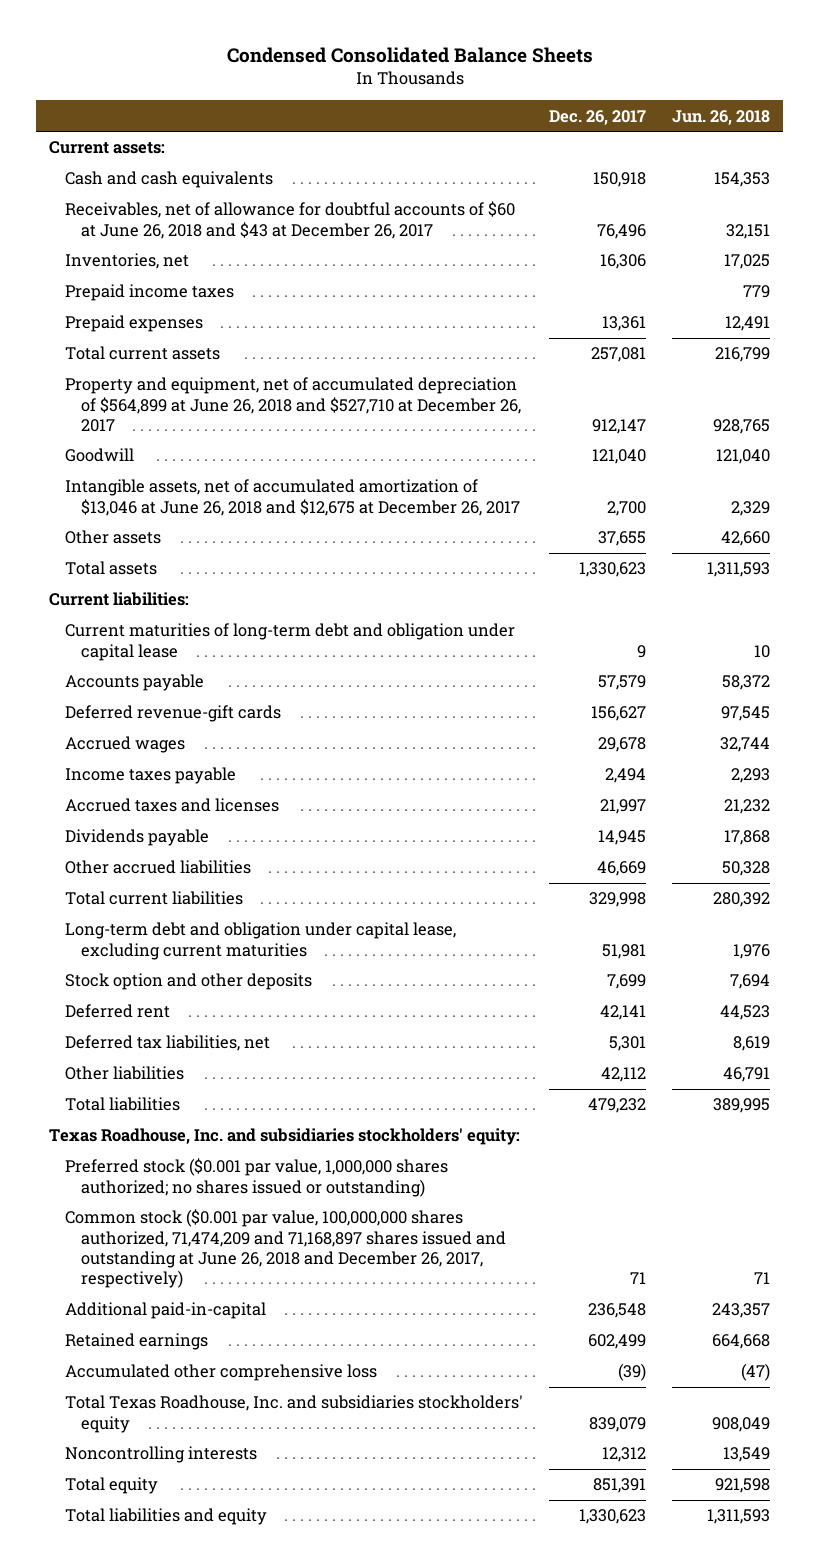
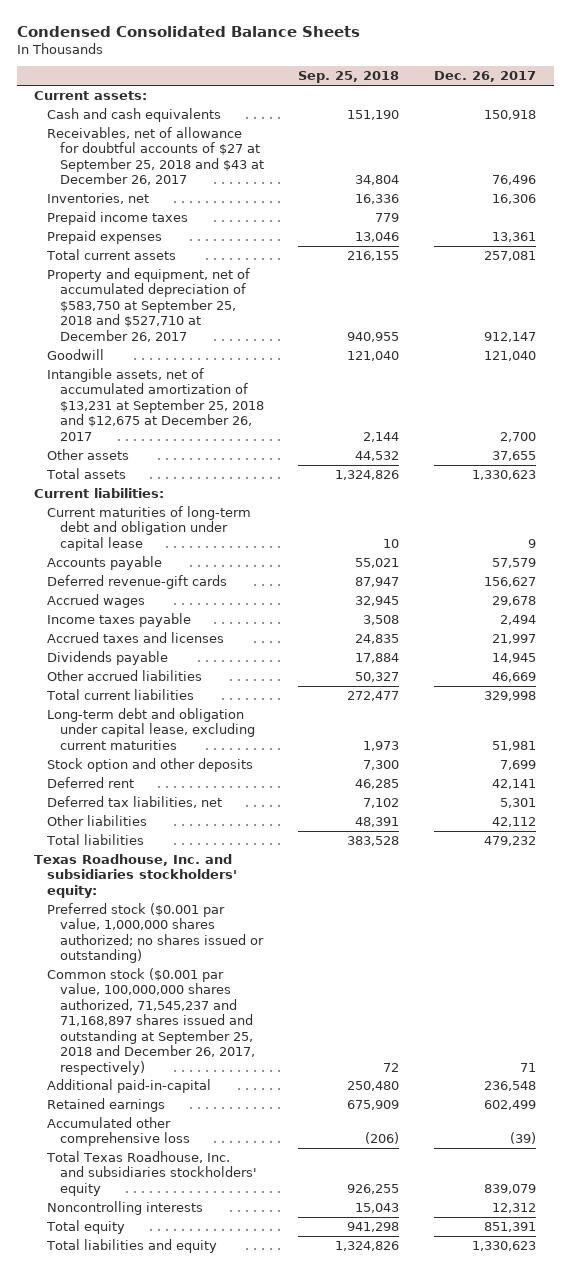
- | Dec. 26, 2017 | Jun. 26, 2018
+ | Sep. 25, 2018 | Dec. 26, 2017
- Receivables, net of allowance for doubtful accounts of $60 at June 26, 2018 and $43 at December 26, 2017 | 76,496 | 32,151
+ Receivables, net of allowance for doubtful accounts of $27 at September 25, 2018 and $43 at December 26, 2017 | 34,804 | 76,496
- Property and equipment, net of accumulated depreciation of $564,899 at June 26, 2018 and $527,710 at December 26, 2017 | 912,147 | 928,765
+ Property and equipment, net of accumulated depreciation of $583,750 at September 25, 2018 and $527,710 at December 26, 2017 | 940,955 | 912,147
- Intangible assets, net of accumulated amortization of $13,046 at June 26, 2018 and $12,675 at December 26, 2017 | 2,700 | 2,329
+ Intangible assets, net of accumulated amortization of $13,231 at September 25, 2018 and $12,675 at December 26, 2017 | 2,144 | 2,700
- Common stock ($0.001 par value, 100,000,000 shares authorized, 71,474,209 and 71,168,897 shares issued and outstanding at June 26, 2018 and December 26, 2017, respectively) | 71 | 71
+ Common stock ($0.001 par value, 100,000,000 shares authorized, 71,545,237 and 71,168,897 shares issued and outstanding at September 25, 2018 and December 26, 2017, respectively) | 72 | 71

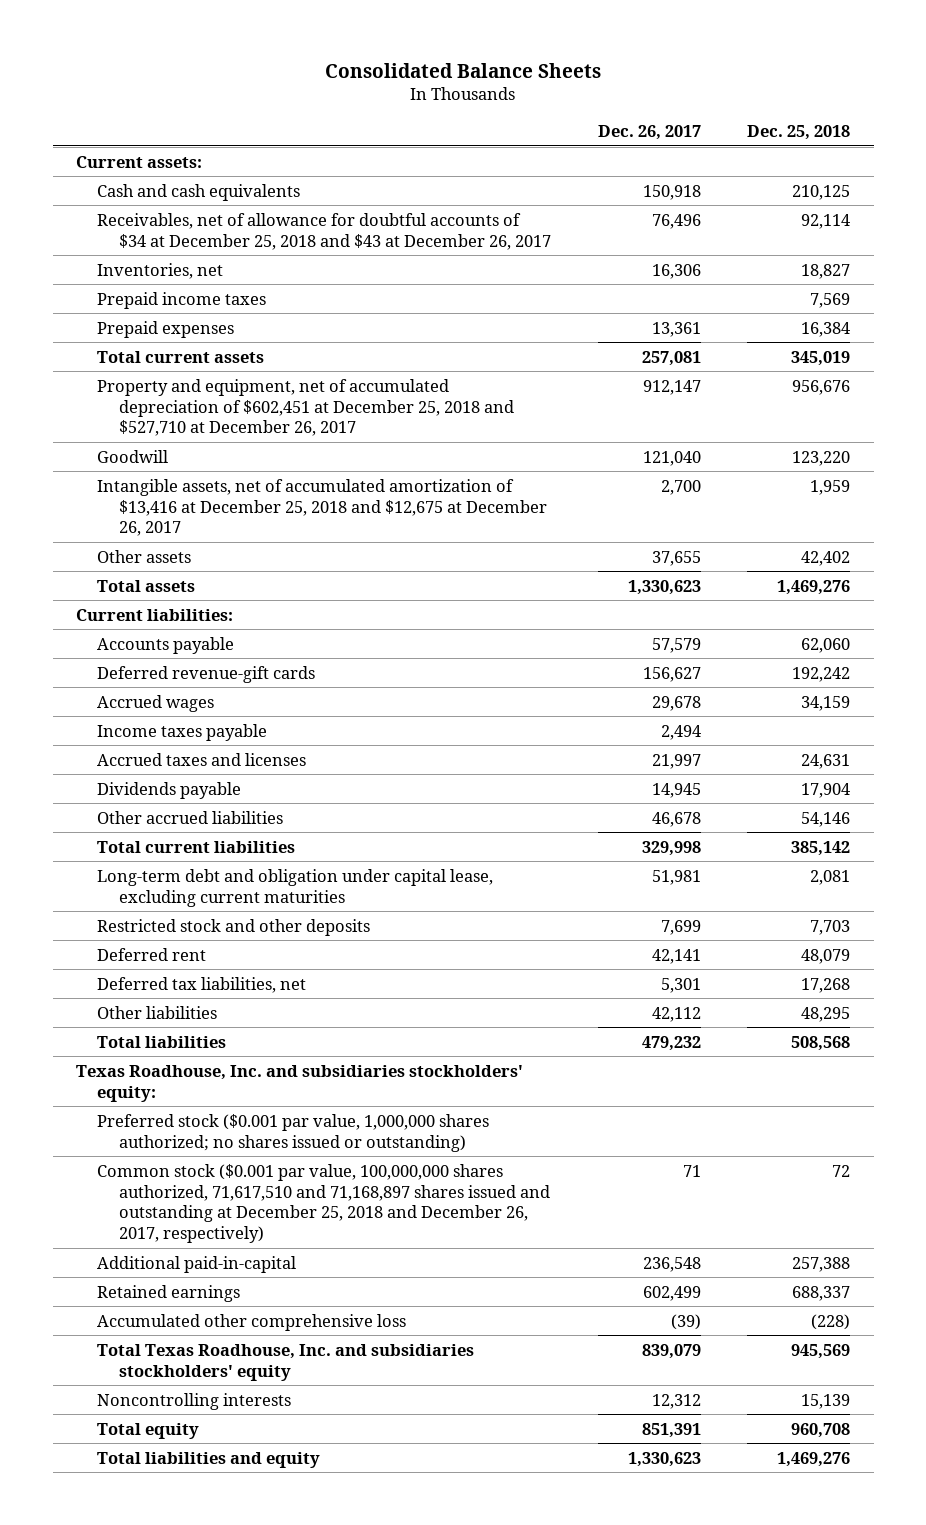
- Condensed Consolidated Balance Sheets
+ Consolidated Balance Sheets
- | Sep. 25, 2018 | Dec. 26, 2017
+ | Dec. 26, 2017 | Dec. 25, 2018
- Receivables, net of allowance for doubtful accounts of $27 at September 25, 2018 and $43 at December 26, 2017 | 34,804 | 76,496
+ Receivables, net of allowance for doubtful accounts of $34 at December 25, 2018 and $43 at December 26, 2017 | 76,496 | 92,114
- Property and equipment, net of accumulated depreciation of $583,750 at September 25, 2018 and $527,710 at December 26, 2017 | 940,955 | 912,147
+ Property and equipment, net of accumulated depreciation of $602,451 at December 25, 2018 and $527,710 at December 26, 2017 | 912,147 | 956,676
- Intangible assets, net of accumulated amortization of $13,231 at September 25, 2018 and $12,675 at December 26, 2017 | 2,144 | 2,700
+ Intangible assets, net of accumulated amortization of $13,416 at December 25, 2018 and $12,675 at December 26, 2017 | 2,700 | 1,959
- Current maturities of long-term debt and obligation under capital lease | 10 | 9
- Other accrued liabilities | 50,327 | 46,669
+ Other accrued liabilities | 46,678 | 54,146
- Stock option and other deposits | 7,300 | 7,699
+ Restricted stock and other deposits | 7,699 | 7,703
- Common stock ($0.001 par value, 100,000,000 shares authorized, 71,545,237 and 71,168,897 shares issued and outstanding at September 25, 2018 and December 26, 2017, respectively) | 72 | 71
+ Common stock ($0.001 par value, 100,000,000 shares authorized, 71,617,510 and 71,168,897 shares issued and outstanding at December 25, 2018 and December 26, 2017, respectively) | 71 | 72

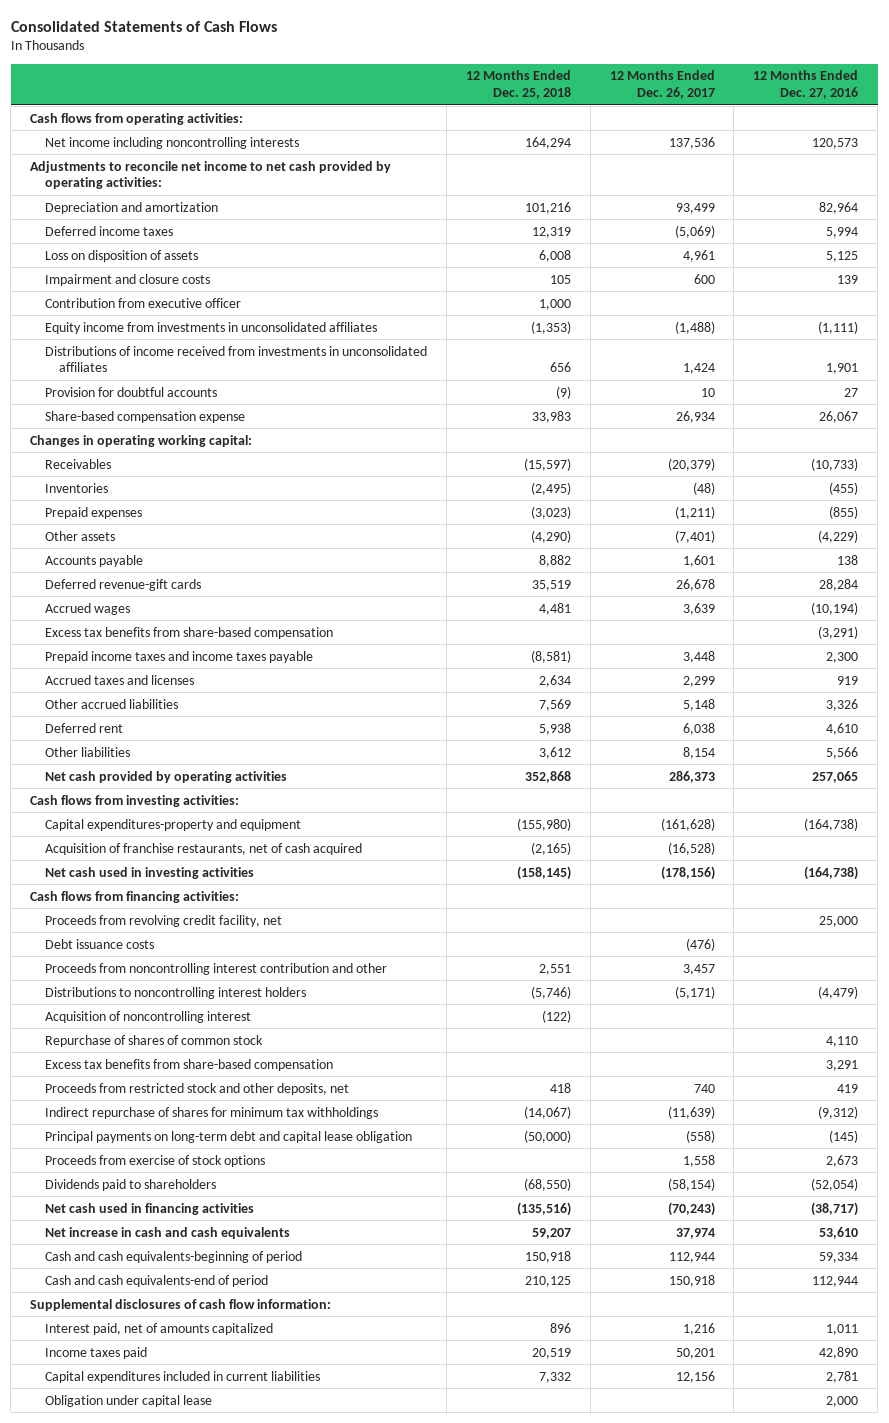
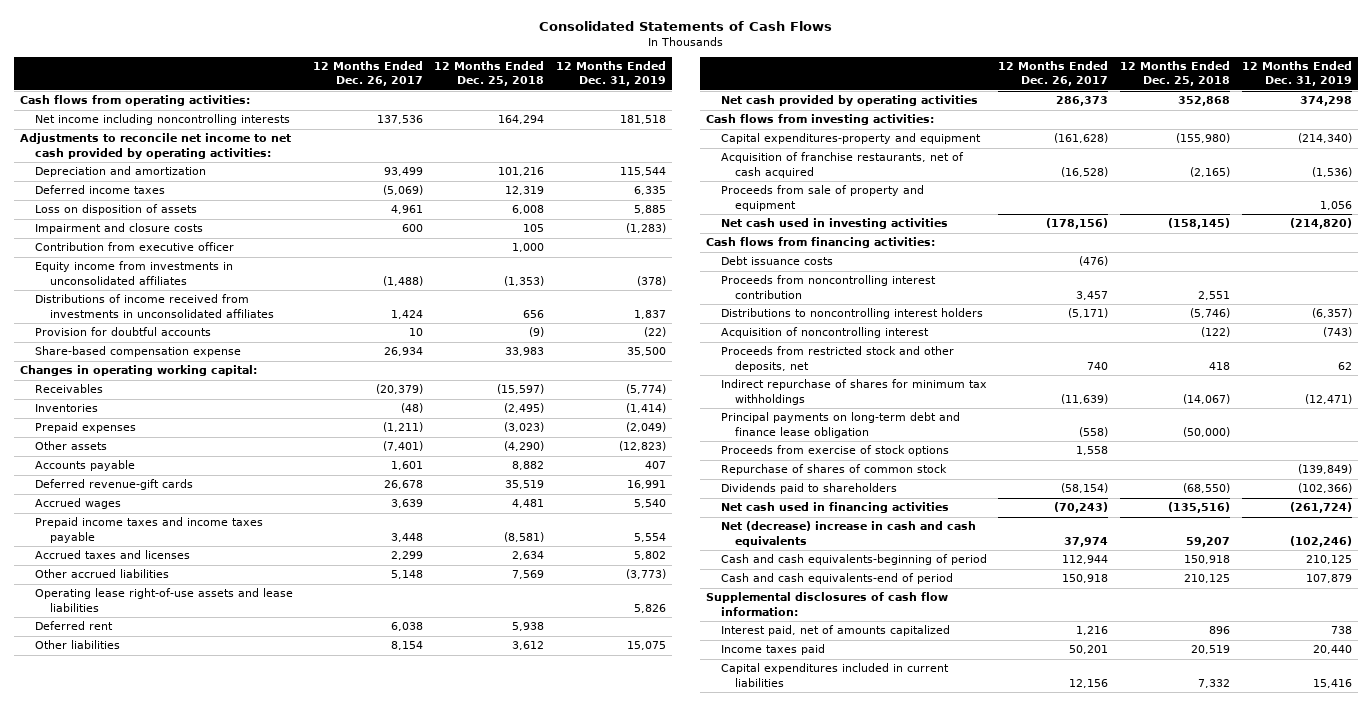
- | 12 Months Ended Dec. 25, 2018 | 12 Months Ended Dec. 26, 2017 | 12 Months Ended Dec. 27, 2016
+ | 12 Months Ended Dec. 26, 2017 | 12 Months Ended Dec. 25, 2018 | 12 Months Ended Dec. 31, 2019
- Excess tax benefits from share-based compensation | | | (3,291)
+ Operating lease right-of-use assets and lease liabilities | | | 5,826
+ Proceeds from sale of property and equipment | | | 1,056
- Proceeds from revolving credit facility, net | | | 25,000
- Proceeds from noncontrolling interest contribution and other | 2,551 | 3,457 |
+ Proceeds from noncontrolling interest contribution | 3,457 | 2,551 |
- Excess tax benefits from share-based compensation | | | 3,291
- Principal payments on long-term debt and capital lease obligation | (50,000) | (558) | (145)
+ Principal payments on long-term debt and finance lease obligation | (558) | (50,000) |
moved down: Repurchase of shares of common stock | | | (139,849)
- Net increase in cash and cash equivalents | 59,207 | 37,974 | 53,610
+ Net (decrease) increase in cash and cash equivalents | 37,974 | 59,207 | (102,246)
- Obligation under capital lease | | | 2,000

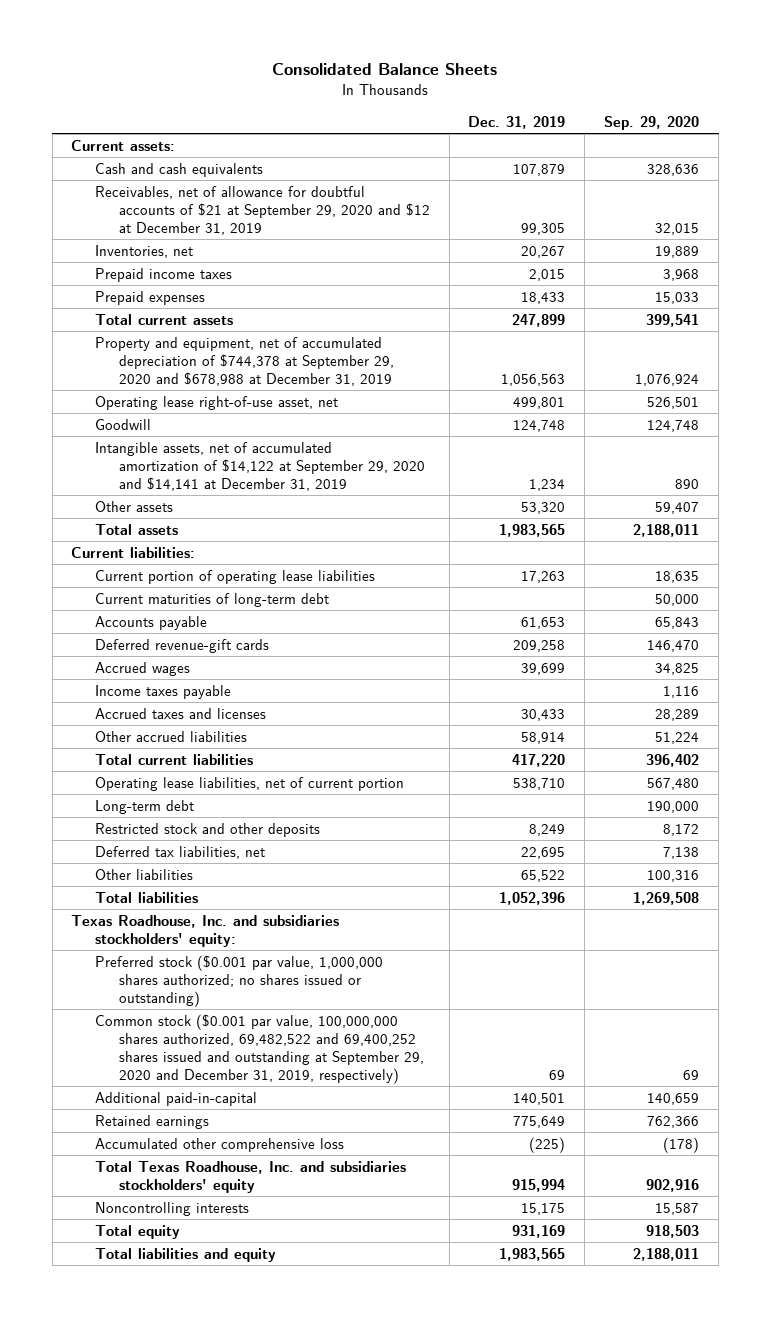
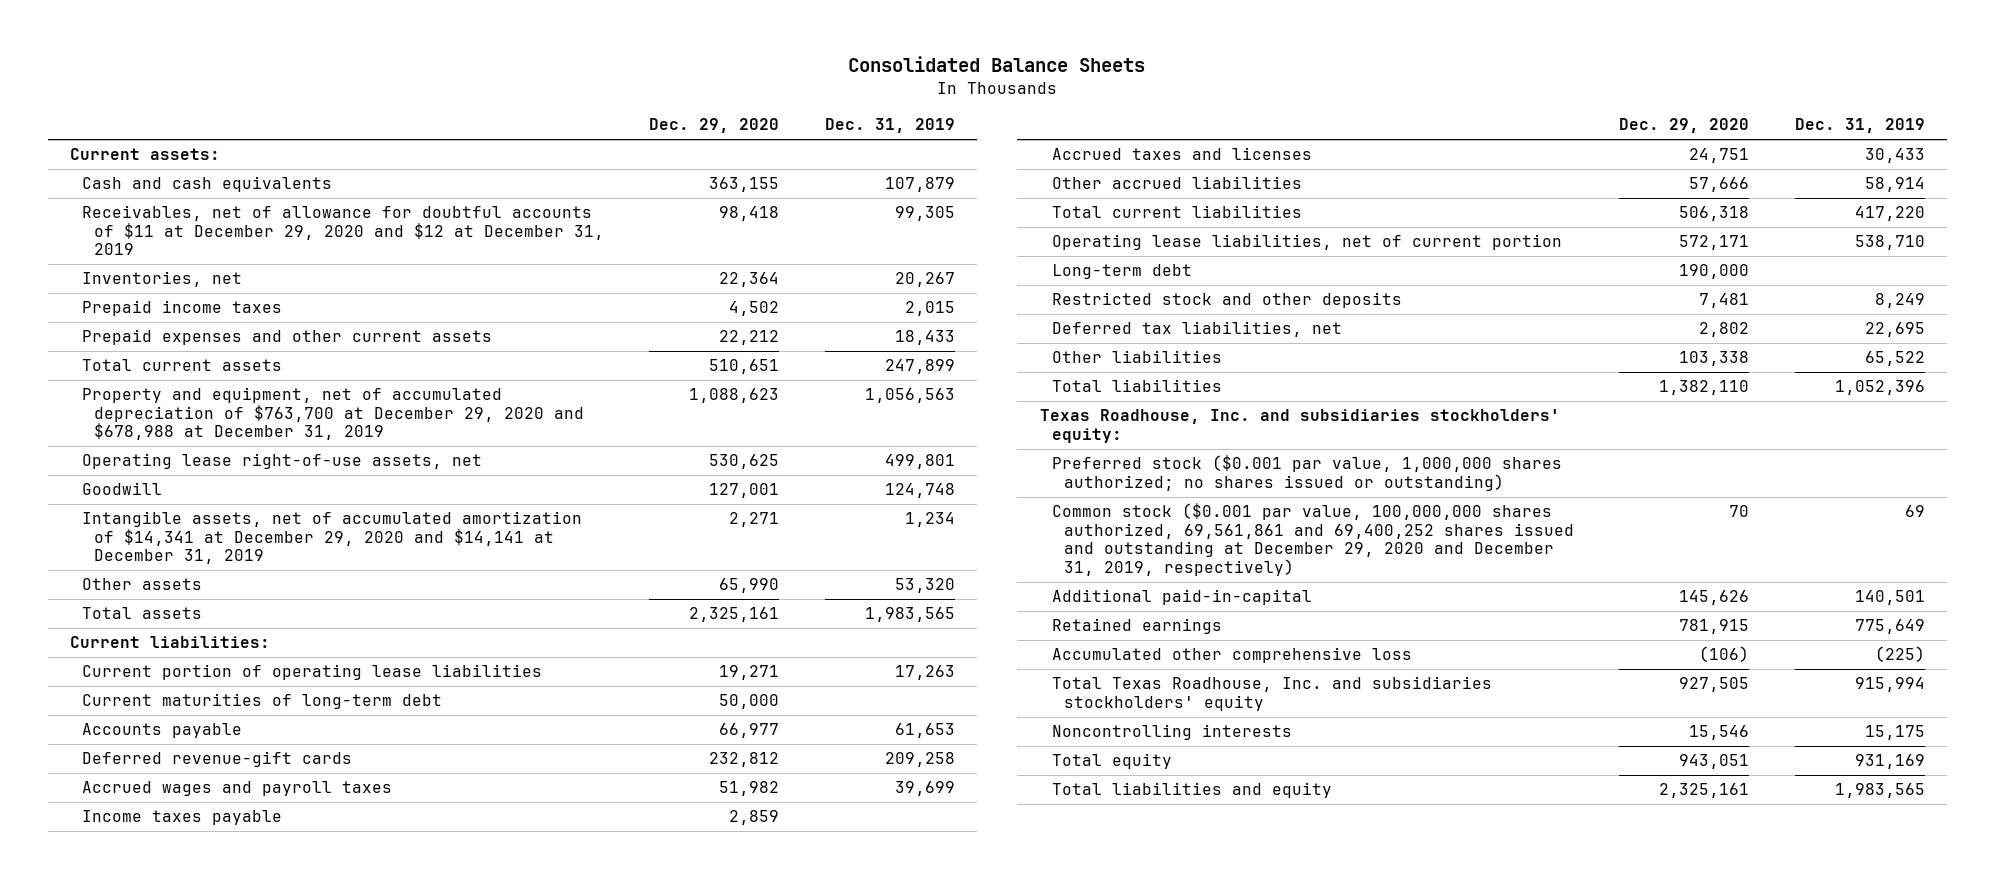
- | Dec. 31, 2019 | Sep. 29, 2020
+ | Dec. 29, 2020 | Dec. 31, 2019
- Receivables, net of allowance for doubtful accounts of $21 at September 29, 2020 and $12 at December 31, 2019 | 99,305 | 32,015
+ Receivables, net of allowance for doubtful accounts of $11 at December 29, 2020 and $12 at December 31, 2019 | 98,418 | 99,305
- Prepaid expenses | 18,433 | 15,033
+ Prepaid expenses and other current assets | 22,212 | 18,433
- Property and equipment, net of accumulated depreciation of $744,378 at September 29, 2020 and $678,988 at December 31, 2019 | 1,056,563 | 1,076,924
- Operating lease right-of-use asset, net | 499,801 | 526,501
+ Property and equipment, net of accumulated depreciation of $763,700 at December 29, 2020 and $678,988 at December 31, 2019 | 1,088,623 | 1,056,563
+ Operating lease right-of-use assets, net | 530,625 | 499,801
- Intangible assets, net of accumulated amortization of $14,122 at September 29, 2020 and $14,141 at December 31, 2019 | 1,234 | 890
+ Intangible assets, net of accumulated amortization of $14,341 at December 29, 2020 and $14,141 at December 31, 2019 | 2,271 | 1,234
- Accrued wages | 39,699 | 34,825
+ Accrued wages and payroll taxes | 51,982 | 39,699
- Common stock ($0.001 par value, 100,000,000 shares authorized, 69,482,522 and 69,400,252 shares issued and outstanding at September 29, 2020 and December 31, 2019, respectively) | 69 | 69
+ Common stock ($0.001 par value, 100,000,000 shares authorized, 69,561,861 and 69,400,252 shares issued and outstanding at December 29, 2020 and December 31, 2019, respectively) | 70 | 69

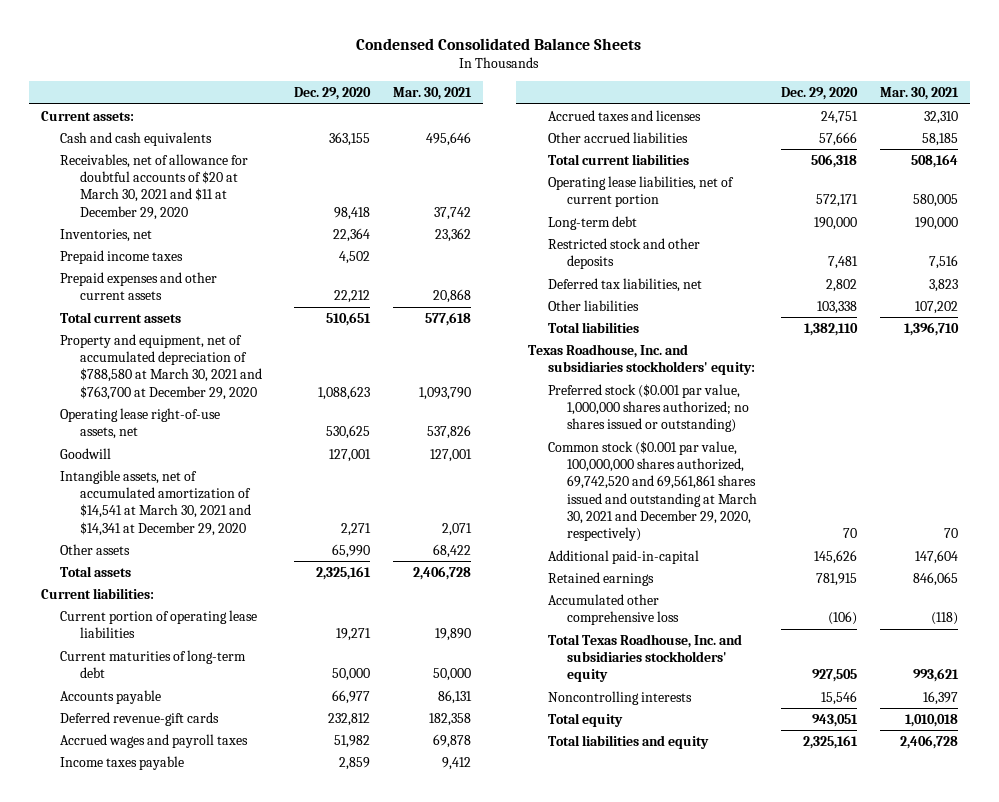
- Consolidated Balance Sheets
+ Condensed Consolidated Balance Sheets
- | Dec. 29, 2020 | Dec. 31, 2019
+ | Dec. 29, 2020 | Mar. 30, 2021
- Receivables, net of allowance for doubtful accounts of $11 at December 29, 2020 and $12 at December 31, 2019 | 98,418 | 99,305
+ Receivables, net of allowance for doubtful accounts of $20 at March 30, 2021 and $11 at December 29, 2020 | 98,418 | 37,742
- Property and equipment, net of accumulated depreciation of $763,700 at December 29, 2020 and $678,988 at December 31, 2019 | 1,088,623 | 1,056,563
+ Property and equipment, net of accumulated depreciation of $788,580 at March 30, 2021 and $763,700 at December 29, 2020 | 1,088,623 | 1,093,790
- Intangible assets, net of accumulated amortization of $14,341 at December 29, 2020 and $14,141 at December 31, 2019 | 2,271 | 1,234
+ Intangible assets, net of accumulated amortization of $14,541 at March 30, 2021 and $14,341 at December 29, 2020 | 2,271 | 2,071
- Common stock ($0.001 par value, 100,000,000 shares authorized, 69,561,861 and 69,400,252 shares issued and outstanding at December 29, 2020 and December 31, 2019, respectively) | 70 | 69
+ Common stock ($0.001 par value, 100,000,000 shares authorized, 69,742,520 and 69,561,861 shares issued and outstanding at March 30, 2021 and December 29, 2020, respectively) | 70 | 70

